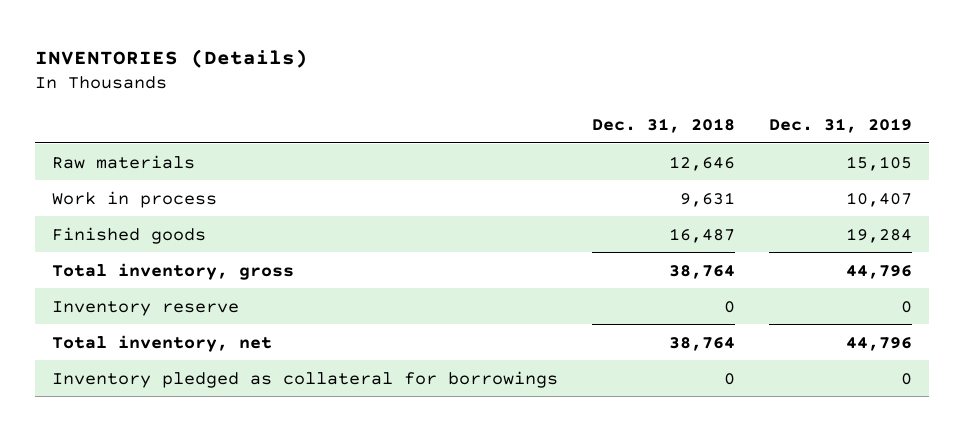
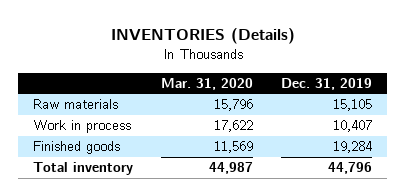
- | Dec. 31, 2018 | Dec. 31, 2019
+ | Mar. 31, 2020 | Dec. 31, 2019
- Total inventory, gross | 38,764 | 44,796
- Inventory reserve | 0 | 0
- Total inventory, net | 38,764 | 44,796
- Inventory pledged as collateral for borrowings | 0 | 0
+ Total inventory | 44,987 | 44,796

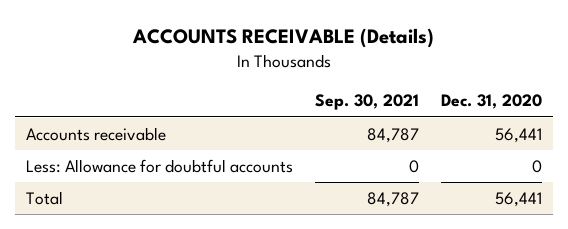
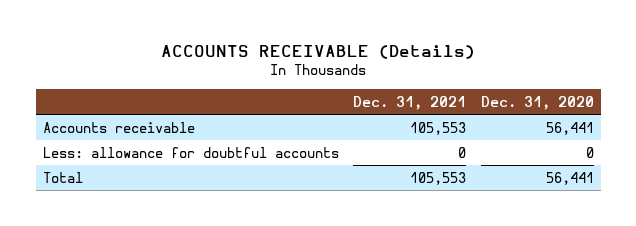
- | Sep. 30, 2021 | Dec. 31, 2020
+ | Dec. 31, 2021 | Dec. 31, 2020
- Less: Allowance for doubtful accounts | 0 | 0
+ Less: allowance for doubtful accounts | 0 | 0

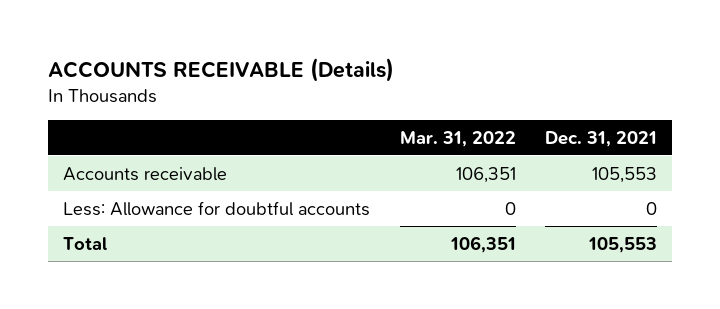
- | Dec. 31, 2021 | Dec. 31, 2020
+ | Mar. 31, 2022 | Dec. 31, 2021
- Less: allowance for doubtful accounts | 0 | 0
+ Less: Allowance for doubtful accounts | 0 | 0

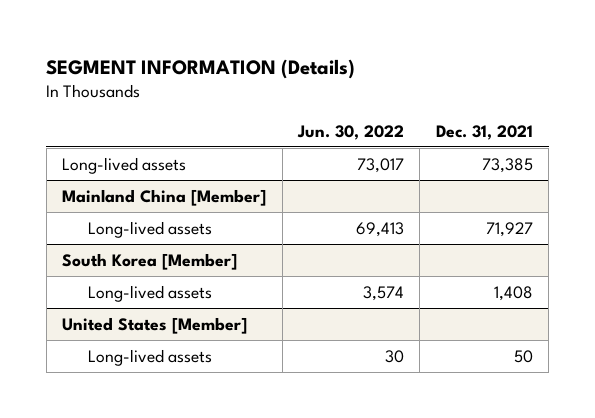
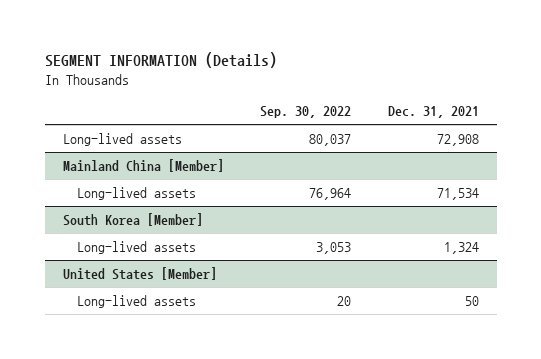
- | Jun. 30, 2022 | Dec. 31, 2021
+ | Sep. 30, 2022 | Dec. 31, 2021
- Long-lived assets | 73,017 | 73,385
+ Long-lived assets | 80,037 | 72,908
@ Mainland China [Member]
- Long-lived assets | 69,413 | 71,927
+ Long-lived assets | 76,964 | 71,534
@ South Korea [Member]
- Long-lived assets | 3,574 | 1,408
+ Long-lived assets | 3,053 | 1,324

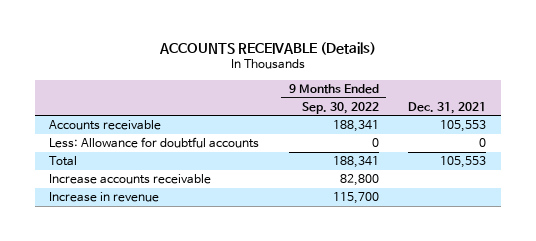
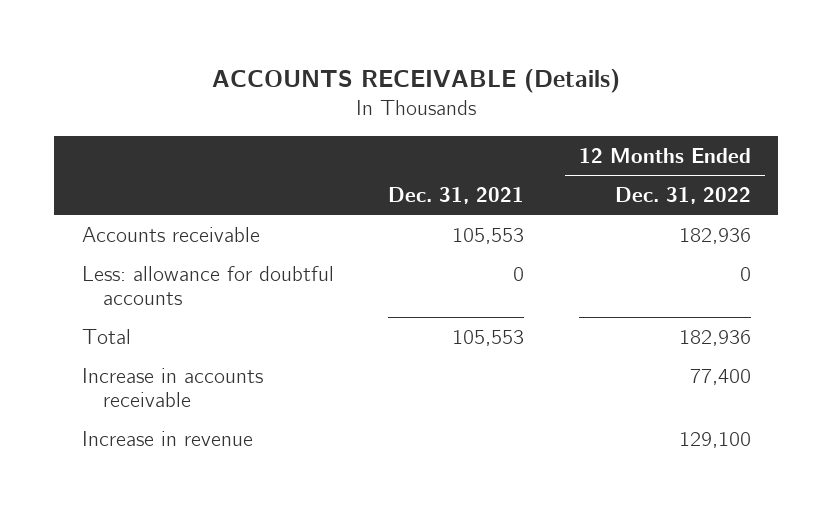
- | 9 Months Ended Sep. 30, 2022 | Dec. 31, 2021
+ | Dec. 31, 2021 | 12 Months Ended Dec. 31, 2022
- Less: Allowance for doubtful accounts | 0 | 0
+ Less: allowance for doubtful accounts | 0 | 0
- Increase accounts receivable | 82,800 |
+ Increase in accounts receivable | | 77,400

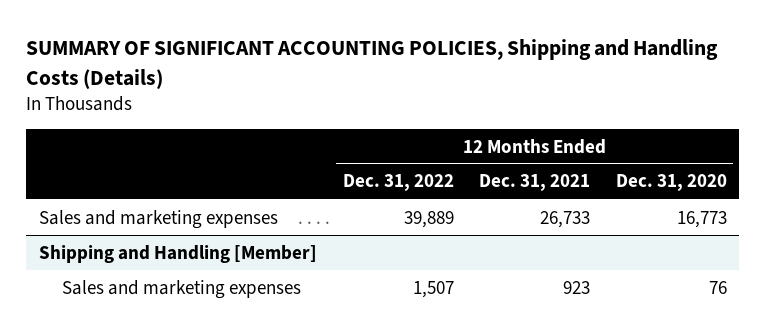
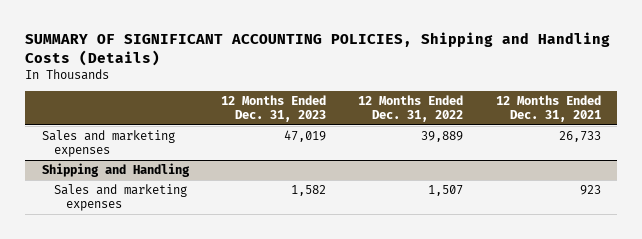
- | 12 Months Ended Dec. 31, 2022 | 12 Months Ended Dec. 31, 2021 | 12 Months Ended Dec. 31, 2020
+ | 12 Months Ended Dec. 31, 2023 | 12 Months Ended Dec. 31, 2022 | 12 Months Ended Dec. 31, 2021
- Shipping and Handling [Member]
+ Shipping and Handling

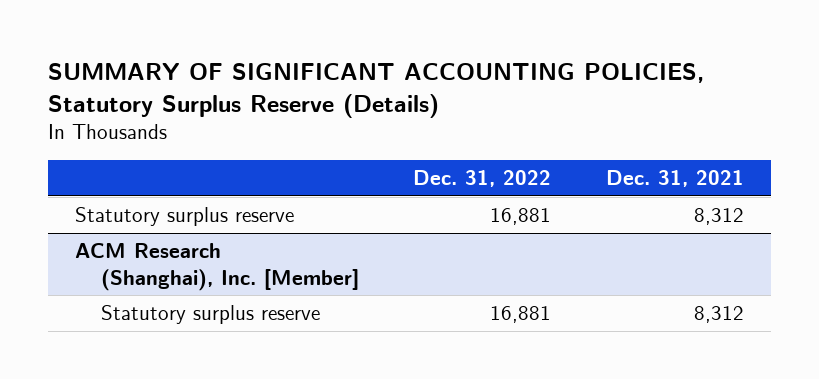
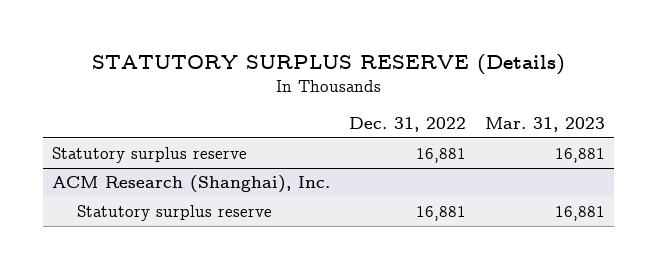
- SUMMARY OF SIGNIFICANT ACCOUNTING POLICIES, Statutory Surplus Reserve (Details)
+ STATUTORY SURPLUS RESERVE (Details)
- | Dec. 31, 2022 | Dec. 31, 2021
+ | Dec. 31, 2022 | Mar. 31, 2023
- ACM Research (Shanghai), Inc. [Member]
+ ACM Research (Shanghai), Inc.

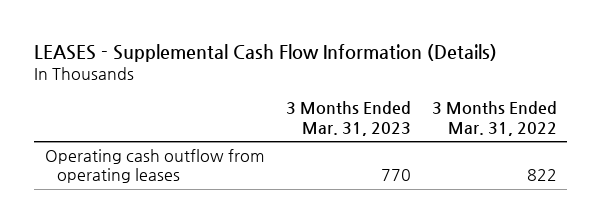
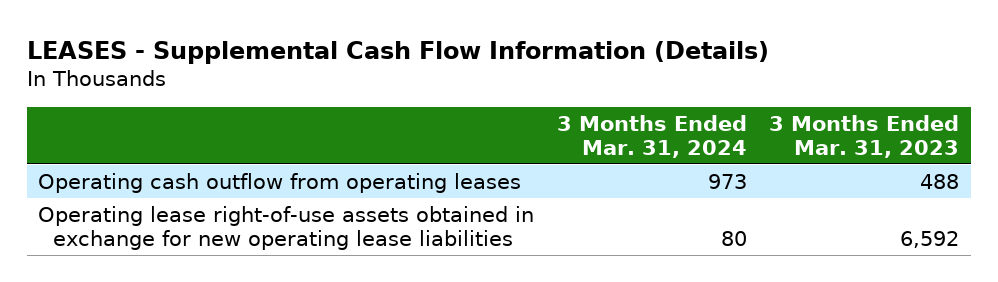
- | 3 Months Ended Mar. 31, 2023 | 3 Months Ended Mar. 31, 2022
+ | 3 Months Ended Mar. 31, 2024 | 3 Months Ended Mar. 31, 2023
- Operating cash outflow from operating leases | 770 | 822
+ Operating cash outflow from operating leases | 973 | 488
+ Operating lease right-of-use assets obtained in exchange for new operating lease liabilities | 80 | 6,592

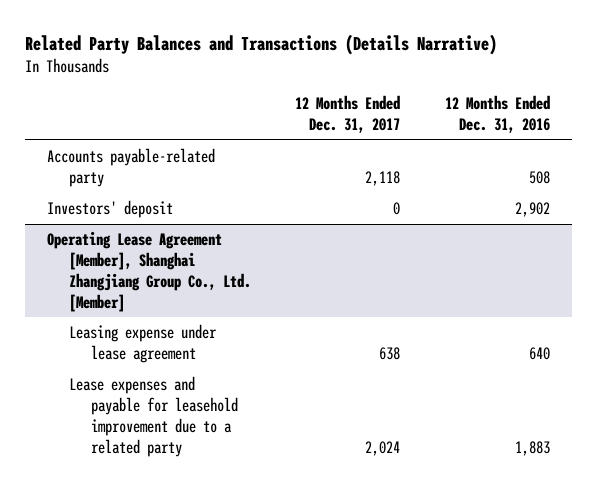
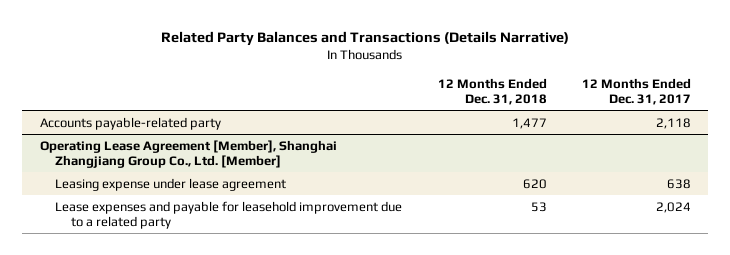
- | 12 Months Ended Dec. 31, 2017 | 12 Months Ended Dec. 31, 2016
+ | 12 Months Ended Dec. 31, 2018 | 12 Months Ended Dec. 31, 2017
- Investors' deposit | 0 | 2,902

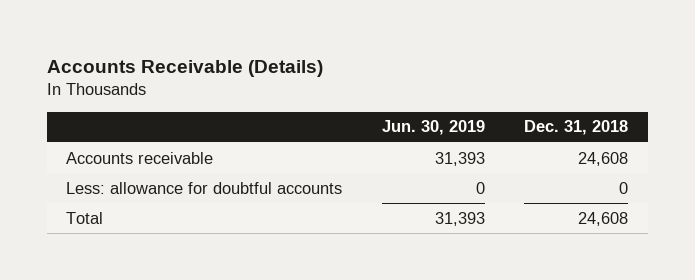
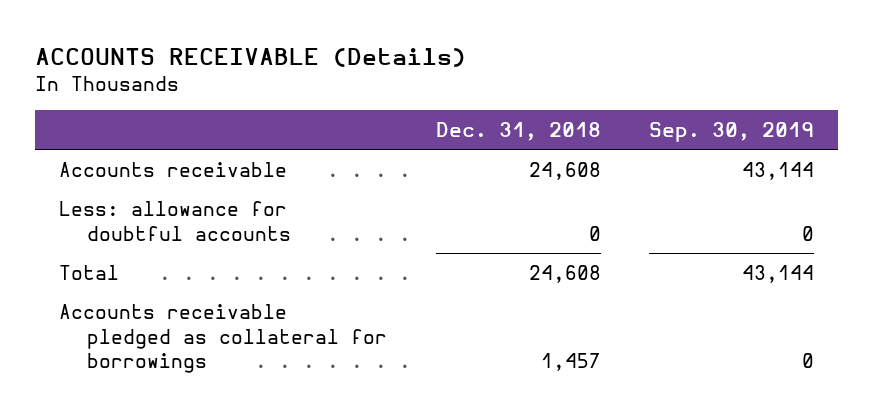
- Accounts Receivable (Details)
+ ACCOUNTS RECEIVABLE (Details)
- | Jun. 30, 2019 | Dec. 31, 2018
+ | Dec. 31, 2018 | Sep. 30, 2019
+ Accounts receivable pledged as collateral for borrowings | 1,457 | 0

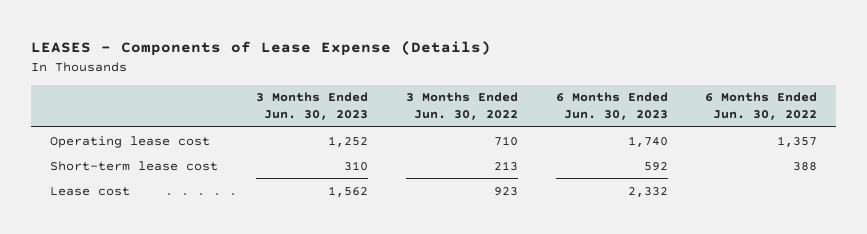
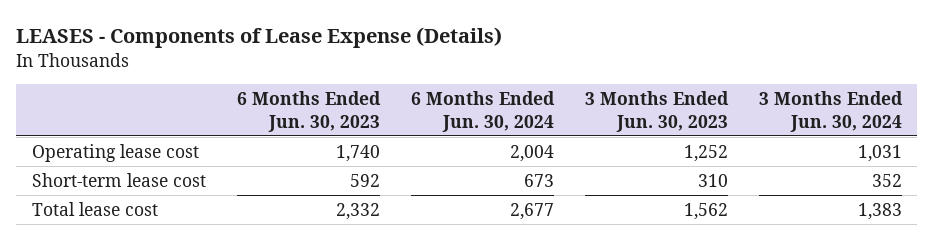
- | 3 Months Ended Jun. 30, 2023 | 3 Months Ended Jun. 30, 2022 | 6 Months Ended Jun. 30, 2023 | 6 Months Ended Jun. 30, 2022
+ | 6 Months Ended Jun. 30, 2023 | 6 Months Ended Jun. 30, 2024 | 3 Months Ended Jun. 30, 2023 | 3 Months Ended Jun. 30, 2024
- Lease cost | 1,562 | 923 | 2,332 |
+ Total lease cost | 2,332 | 2,677 | 1,562 | 1,383

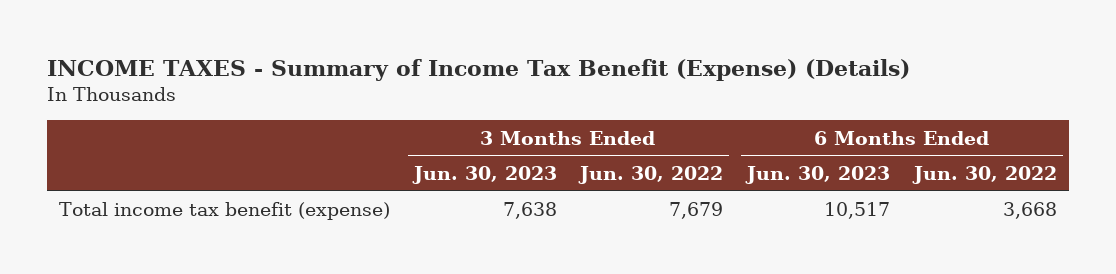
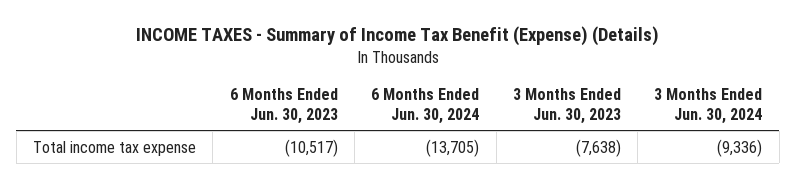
- | 3 Months Ended Jun. 30, 2023 | 3 Months Ended Jun. 30, 2022 | 6 Months Ended Jun. 30, 2023 | 6 Months Ended Jun. 30, 2022
+ | 6 Months Ended Jun. 30, 2023 | 6 Months Ended Jun. 30, 2024 | 3 Months Ended Jun. 30, 2023 | 3 Months Ended Jun. 30, 2024
- Total income tax benefit (expense) | 7,638 | 7,679 | 10,517 | 3,668
+ Total income tax expense | (10,517) | (13,705) | (7,638) | (9,336)

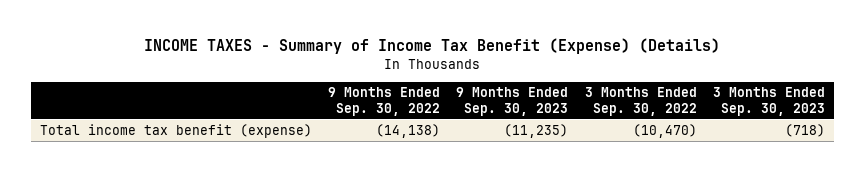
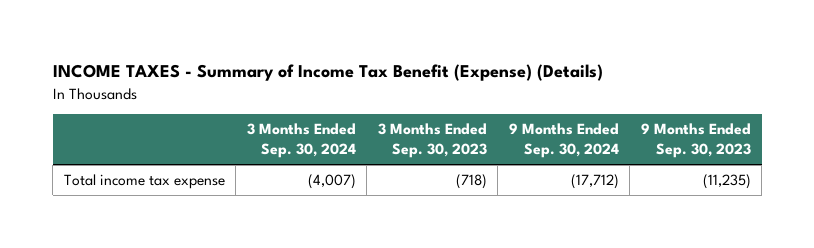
- | 9 Months Ended Sep. 30, 2022 | 9 Months Ended Sep. 30, 2023 | 3 Months Ended Sep. 30, 2022 | 3 Months Ended Sep. 30, 2023
+ | 3 Months Ended Sep. 30, 2024 | 3 Months Ended Sep. 30, 2023 | 9 Months Ended Sep. 30, 2024 | 9 Months Ended Sep. 30, 2023
- Total income tax benefit (expense) | (14,138) | (11,235) | (10,470) | (718)
+ Total income tax expense | (4,007) | (718) | (17,712) | (11,235)

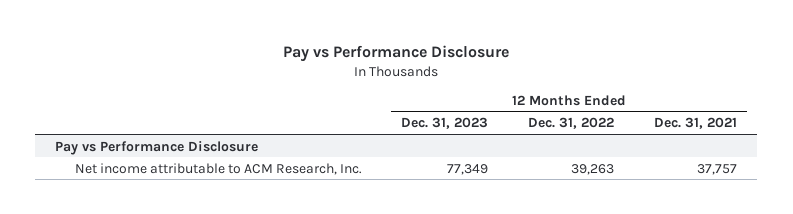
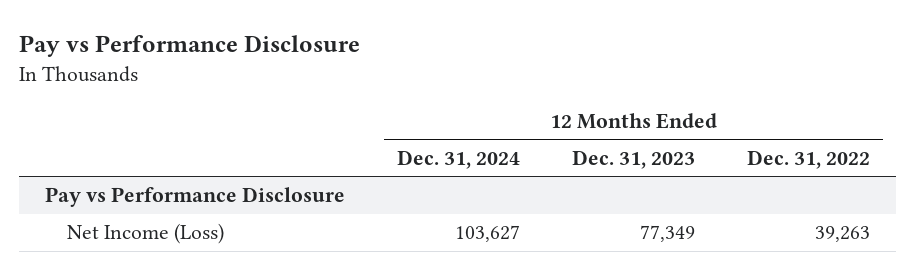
- | 12 Months Ended Dec. 31, 2023 | 12 Months Ended Dec. 31, 2022 | 12 Months Ended Dec. 31, 2021
+ | 12 Months Ended Dec. 31, 2024 | 12 Months Ended Dec. 31, 2023 | 12 Months Ended Dec. 31, 2022
- Net income attributable to ACM Research, Inc. | 77,349 | 39,263 | 37,757
+ Net Income (Loss) | 103,627 | 77,349 | 39,263

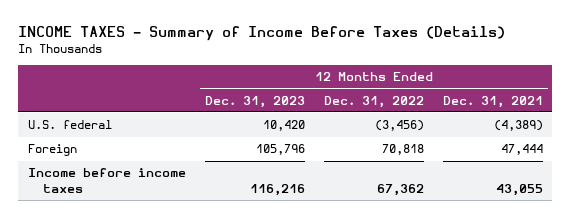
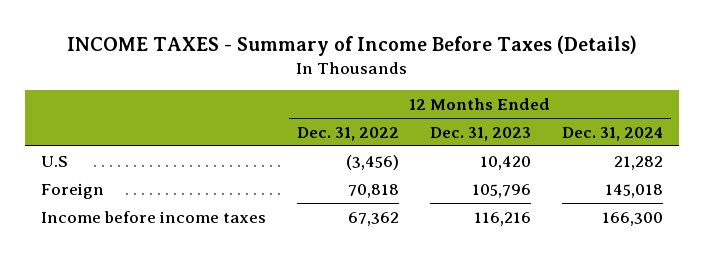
- | 12 Months Ended Dec. 31, 2023 | 12 Months Ended Dec. 31, 2022 | 12 Months Ended Dec. 31, 2021
+ | 12 Months Ended Dec. 31, 2022 | 12 Months Ended Dec. 31, 2023 | 12 Months Ended Dec. 31, 2024
- U.S. federal | 10,420 | (3,456) | (4,389)
+ U.S | (3,456) | 10,420 | 21,282

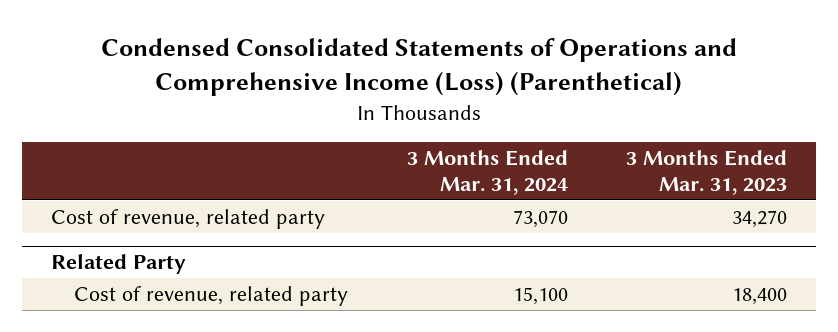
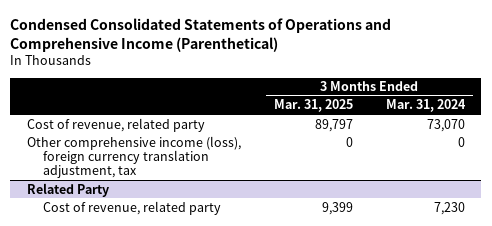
- Condensed Consolidated Statements of Operations and Comprehensive Income (Loss) (Parenthetical)
+ Condensed Consolidated Statements of Operations and Comprehensive Income (Parenthetical)
- | 3 Months Ended Mar. 31, 2024 | 3 Months Ended Mar. 31, 2023
+ | 3 Months Ended Mar. 31, 2025 | 3 Months Ended Mar. 31, 2024
+ Other comprehensive income (loss), foreign currency translation adjustment, tax | 0 | 0
@ Related Party
- Cost of revenue, related party | 15,100 | 18,400
+ Cost of revenue, related party | 9,399 | 7,230

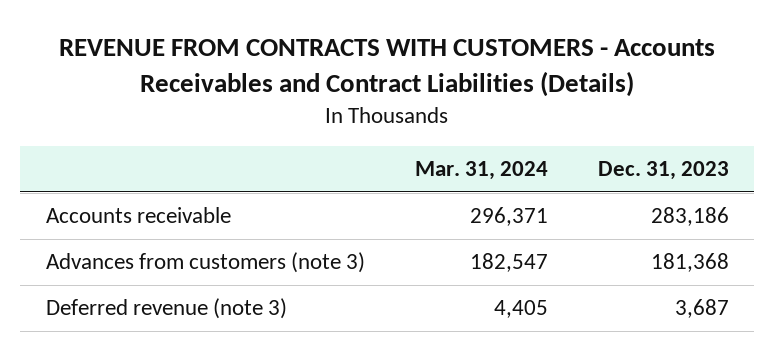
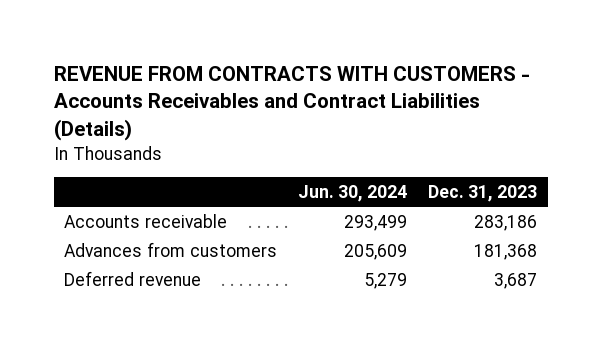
- | Mar. 31, 2024 | Dec. 31, 2023
+ | Jun. 30, 2024 | Dec. 31, 2023
- Advances from customers (note 3) | 182,547 | 181,368
- Deferred revenue (note 3) | 4,405 | 3,687
+ Advances from customers | 205,609 | 181,368
+ Deferred revenue | 5,279 | 3,687

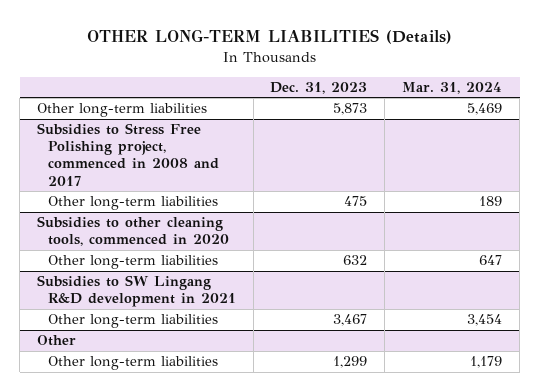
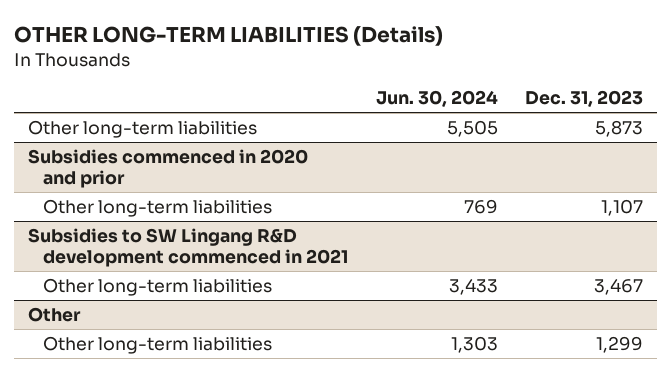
- | Dec. 31, 2023 | Mar. 31, 2024
+ | Jun. 30, 2024 | Dec. 31, 2023
- Subsidies to Stress Free Polishing project, commenced in 2008 and 2017
- Other long-term liabilities | 475 | 189
- Subsidies to other cleaning tools, commenced in 2020
- Other long-term liabilities | 632 | 647
- Subsidies to SW Lingang R&D development in 2021
+ Subsidies commenced in 2020 and prior
+ Other long-term liabilities | 769 | 1,107
+ Subsidies to SW Lingang R&D development commenced in 2021

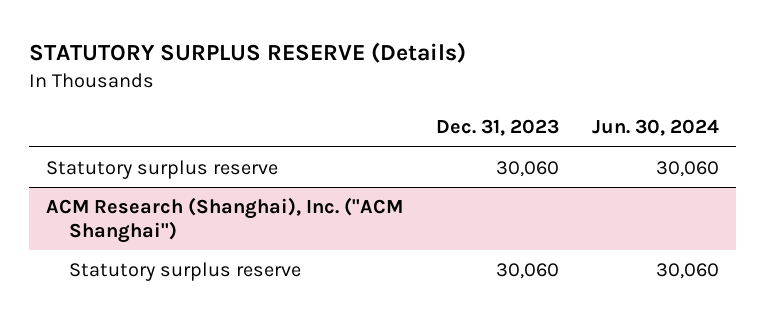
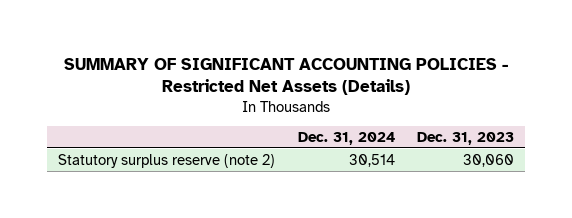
- STATUTORY SURPLUS RESERVE (Details)
+ SUMMARY OF SIGNIFICANT ACCOUNTING POLICIES - Restricted Net Assets (Details)
- | Dec. 31, 2023 | Jun. 30, 2024
+ | Dec. 31, 2024 | Dec. 31, 2023
- Statutory surplus reserve | 30,060 | 30,060
- ACM Research (Shanghai), Inc. ("ACM Shanghai")
- Statutory surplus reserve | 30,060 | 30,060
+ Statutory surplus reserve (note 2) | 30,514 | 30,060

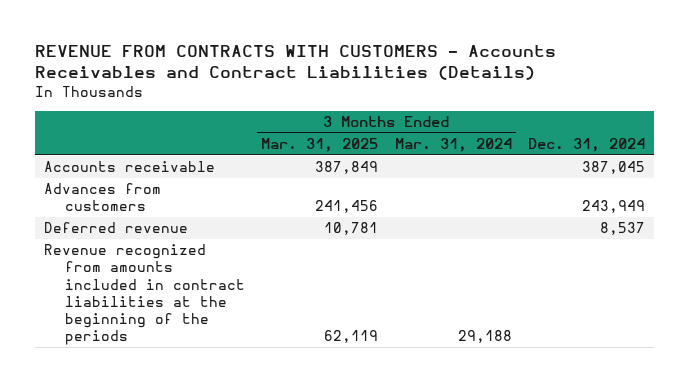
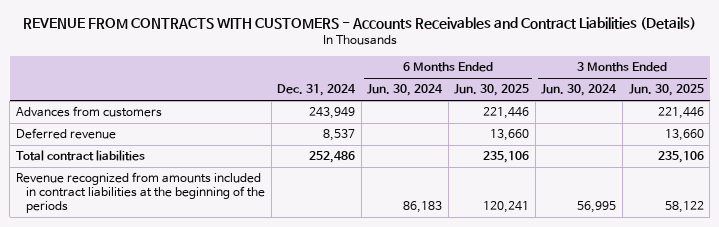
- | 3 Months Ended Mar. 31, 2025 | 3 Months Ended Mar. 31, 2024 | Dec. 31, 2024
+ | Dec. 31, 2024 | 6 Months Ended Jun. 30, 2024 | 6 Months Ended Jun. 30, 2025 | 3 Months Ended Jun. 30, 2024 | 3 Months Ended Jun. 30, 2025
- Accounts receivable | 387,849 | | 387,045
+ Total contract liabilities | 252,486 | | 235,106 | | 235,106

